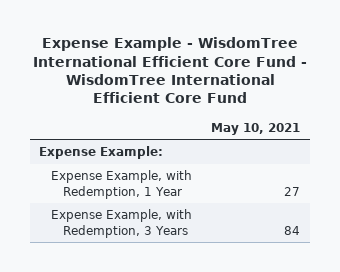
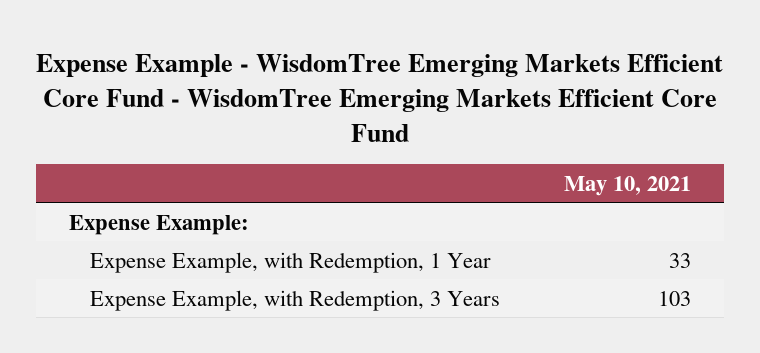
- Expense Example - WisdomTree International Efficient Core Fund - WisdomTree International Efficient Core Fund
+ Expense Example - WisdomTree Emerging Markets Efficient Core Fund - WisdomTree Emerging Markets Efficient Core Fund
- Expense Example, with Redemption, 1 Year | 27
- Expense Example, with Redemption, 3 Years | 84
+ Expense Example, with Redemption, 1 Year | 33
+ Expense Example, with Redemption, 3 Years | 103

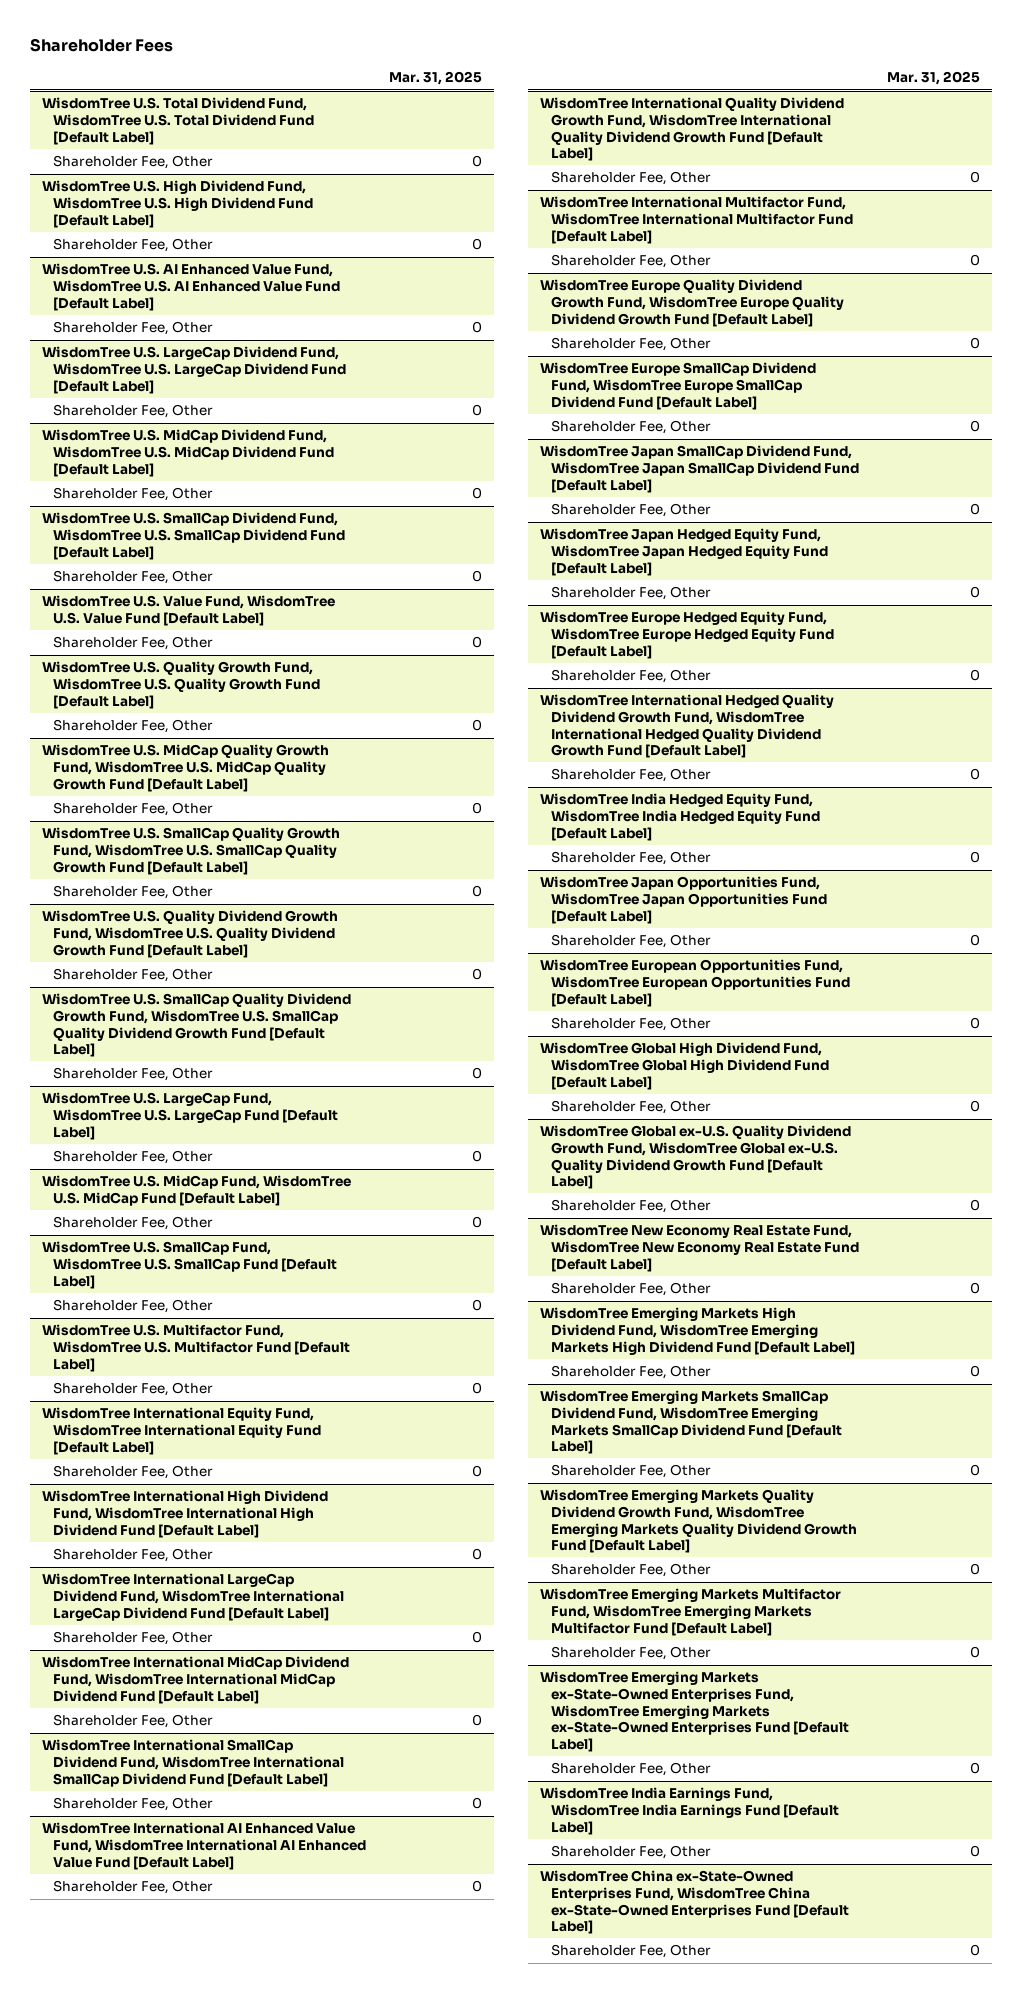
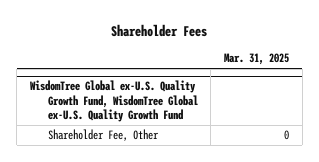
- WisdomTree U.S. Total Dividend Fund, WisdomTree U.S. Total Dividend Fund [Default Label]
- Shareholder Fee, Other | 0
- WisdomTree U.S. High Dividend Fund, WisdomTree U.S. High Dividend Fund [Default Label]
- Shareholder Fee, Other | 0
- WisdomTree U.S. AI Enhanced Value Fund, WisdomTree U.S. AI Enhanced Value Fund [Default Label]
- Shareholder Fee, Other | 0
- WisdomTree U.S. LargeCap Dividend Fund, WisdomTree U.S. LargeCap Dividend Fund [Default Label]
- Shareholder Fee, Other | 0
- WisdomTree U.S. MidCap Dividend Fund, WisdomTree U.S. MidCap Dividend Fund [Default Label]
- Shareholder Fee, Other | 0
- WisdomTree U.S. SmallCap Dividend Fund, WisdomTree U.S. SmallCap Dividend Fund [Default Label]
- Shareholder Fee, Other | 0
- WisdomTree U.S. Value Fund, WisdomTree U.S. Value Fund [Default Label]
- Shareholder Fee, Other | 0
- WisdomTree U.S. Quality Growth Fund, WisdomTree U.S. Quality Growth Fund [Default Label]
- Shareholder Fee, Other | 0
- WisdomTree U.S. MidCap Quality Growth Fund, WisdomTree U.S. MidCap Quality Growth Fund [Default Label]
- Shareholder Fee, Other | 0
- WisdomTree U.S. SmallCap Quality Growth Fund, WisdomTree U.S. SmallCap Quality Growth Fund [Default Label]
- Shareholder Fee, Other | 0
- WisdomTree U.S. Quality Dividend Growth Fund, WisdomTree U.S. Quality Dividend Growth Fund [Default Label]
- Shareholder Fee, Other | 0
- WisdomTree U.S. SmallCap Quality Dividend Growth Fund, WisdomTree U.S. SmallCap Quality Dividend Growth Fund [Default Label]
- Shareholder Fee, Other | 0
- WisdomTree U.S. LargeCap Fund, WisdomTree U.S. LargeCap Fund [Default Label]
- Shareholder Fee, Other | 0
- WisdomTree U.S. MidCap Fund, WisdomTree U.S. MidCap Fund [Default Label]
- Shareholder Fee, Other | 0
- WisdomTree U.S. SmallCap Fund, WisdomTree U.S. SmallCap Fund [Default Label]
- Shareholder Fee, Other | 0
- WisdomTree U.S. Multifactor Fund, WisdomTree U.S. Multifactor Fund [Default Label]
- Shareholder Fee, Other | 0
- WisdomTree International Equity Fund, WisdomTree International Equity Fund [Default Label]
- Shareholder Fee, Other | 0
- WisdomTree International High Dividend Fund, WisdomTree International High Dividend Fund [Default Label]
- Shareholder Fee, Other | 0
- WisdomTree International LargeCap Dividend Fund, WisdomTree International LargeCap Dividend Fund [Default Label]
- Shareholder Fee, Other | 0
- WisdomTree International MidCap Dividend Fund, WisdomTree International MidCap Dividend Fund [Default Label]
- Shareholder Fee, Other | 0
- WisdomTree International SmallCap Dividend Fund, WisdomTree International SmallCap Dividend Fund [Default Label]
- Shareholder Fee, Other | 0
- WisdomTree International AI Enhanced Value Fund, WisdomTree International AI Enhanced Value Fund [Default Label]
- Shareholder Fee, Other | 0
- WisdomTree International Quality Dividend Growth Fund, WisdomTree International Quality Dividend Growth Fund [Default Label]
- Shareholder Fee, Other | 0
- WisdomTree International Multifactor Fund, WisdomTree International Multifactor Fund [Default Label]
- Shareholder Fee, Other | 0
- WisdomTree Europe Quality Dividend Growth Fund, WisdomTree Europe Quality Dividend Growth Fund [Default Label]
- Shareholder Fee, Other | 0
- WisdomTree Europe SmallCap Dividend Fund, WisdomTree Europe SmallCap Dividend Fund [Default Label]
- Shareholder Fee, Other | 0
- WisdomTree Japan SmallCap Dividend Fund, WisdomTree Japan SmallCap Dividend Fund [Default Label]
- Shareholder Fee, Other | 0
- WisdomTree Japan Hedged Equity Fund, WisdomTree Japan Hedged Equity Fund [Default Label]
- Shareholder Fee, Other | 0
- WisdomTree Europe Hedged Equity Fund, WisdomTree Europe Hedged Equity Fund [Default Label]
- Shareholder Fee, Other | 0
- WisdomTree International Hedged Quality Dividend Growth Fund, WisdomTree International Hedged Quality Dividend Growth Fund [Default Label]
- Shareholder Fee, Other | 0
- WisdomTree India Hedged Equity Fund, WisdomTree India Hedged Equity Fund [Default Label]
- Shareholder Fee, Other | 0
- WisdomTree Japan Opportunities Fund, WisdomTree Japan Opportunities Fund [Default Label]
- Shareholder Fee, Other | 0
- WisdomTree European Opportunities Fund, WisdomTree European Opportunities Fund [Default Label]
- Shareholder Fee, Other | 0
- WisdomTree Global High Dividend Fund, WisdomTree Global High Dividend Fund [Default Label]
- Shareholder Fee, Other | 0
- WisdomTree Global ex-U.S. Quality Dividend Growth Fund, WisdomTree Global ex-U.S. Quality Dividend Growth Fund [Default Label]
- Shareholder Fee, Other | 0
- WisdomTree New Economy Real Estate Fund, WisdomTree New Economy Real Estate Fund [Default Label]
- Shareholder Fee, Other | 0
- WisdomTree Emerging Markets High Dividend Fund, WisdomTree Emerging Markets High Dividend Fund [Default Label]
- Shareholder Fee, Other | 0
- WisdomTree Emerging Markets SmallCap Dividend Fund, WisdomTree Emerging Markets SmallCap Dividend Fund [Default Label]
- Shareholder Fee, Other | 0
- WisdomTree Emerging Markets Quality Dividend Growth Fund, WisdomTree Emerging Markets Quality Dividend Growth Fund [Default Label]
- Shareholder Fee, Other | 0
- WisdomTree Emerging Markets Multifactor Fund, WisdomTree Emerging Markets Multifactor Fund [Default Label]
- Shareholder Fee, Other | 0
- WisdomTree Emerging Markets ex-State-Owned Enterprises Fund, WisdomTree Emerging Markets ex-State-Owned Enterprises Fund [Default Label]
- Shareholder Fee, Other | 0
- WisdomTree India Earnings Fund, WisdomTree India Earnings Fund [Default Label]
- Shareholder Fee, Other | 0
- WisdomTree China ex-State-Owned Enterprises Fund, WisdomTree China ex-State-Owned Enterprises Fund [Default Label]
+ WisdomTree Global ex-U.S. Quality Growth Fund, WisdomTree Global ex-U.S. Quality Growth Fund

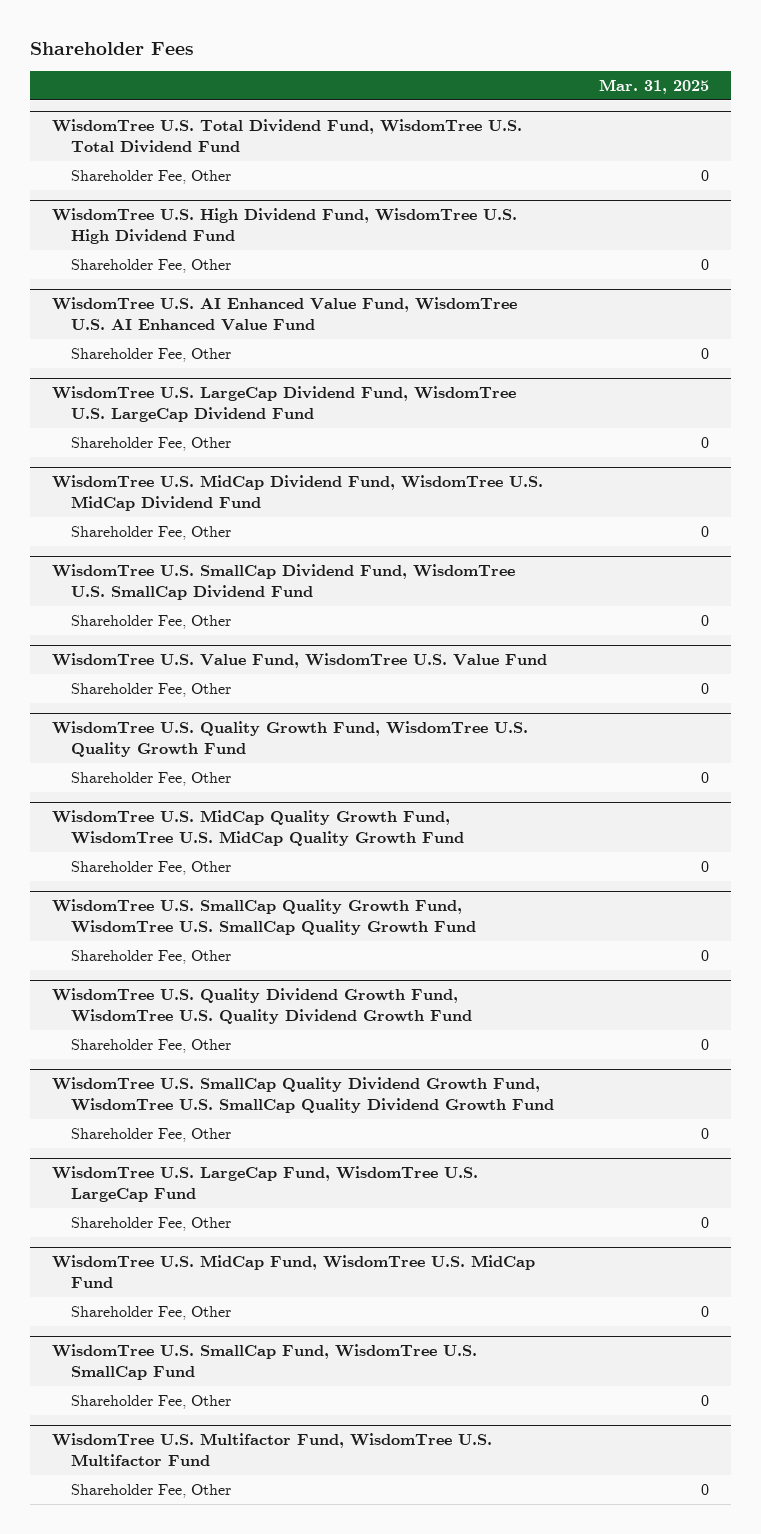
- WisdomTree Global ex-U.S. Quality Growth Fund, WisdomTree Global ex-U.S. Quality Growth Fund
+ WisdomTree U.S. Total Dividend Fund, WisdomTree U.S. Total Dividend Fund
+ WisdomTree U.S. High Dividend Fund, WisdomTree U.S. High Dividend Fund
+ Shareholder Fee, Other | 0
+ WisdomTree U.S. AI Enhanced Value Fund, WisdomTree U.S. AI Enhanced Value Fund
+ Shareholder Fee, Other | 0
+ WisdomTree U.S. LargeCap Dividend Fund, WisdomTree U.S. LargeCap Dividend Fund
+ Shareholder Fee, Other | 0
+ WisdomTree U.S. MidCap Dividend Fund, WisdomTree U.S. MidCap Dividend Fund
+ Shareholder Fee, Other | 0
+ WisdomTree U.S. SmallCap Dividend Fund, WisdomTree U.S. SmallCap Dividend Fund
+ Shareholder Fee, Other | 0
+ WisdomTree U.S. Value Fund, WisdomTree U.S. Value Fund
+ Shareholder Fee, Other | 0
+ WisdomTree U.S. Quality Growth Fund, WisdomTree U.S. Quality Growth Fund
+ Shareholder Fee, Other | 0
+ WisdomTree U.S. MidCap Quality Growth Fund, WisdomTree U.S. MidCap Quality Growth Fund
+ Shareholder Fee, Other | 0
+ WisdomTree U.S. SmallCap Quality Growth Fund, WisdomTree U.S. SmallCap Quality Growth Fund
+ Shareholder Fee, Other | 0
+ WisdomTree U.S. Quality Dividend Growth Fund, WisdomTree U.S. Quality Dividend Growth Fund
+ Shareholder Fee, Other | 0
+ WisdomTree U.S. SmallCap Quality Dividend Growth Fund, WisdomTree U.S. SmallCap Quality Dividend Growth Fund
+ Shareholder Fee, Other | 0
+ WisdomTree U.S. LargeCap Fund, WisdomTree U.S. LargeCap Fund
+ Shareholder Fee, Other | 0
+ WisdomTree U.S. MidCap Fund, WisdomTree U.S. MidCap Fund
+ Shareholder Fee, Other | 0
+ WisdomTree U.S. SmallCap Fund, WisdomTree U.S. SmallCap Fund
+ Shareholder Fee, Other | 0
+ WisdomTree U.S. Multifactor Fund, WisdomTree U.S. Multifactor Fund
+ Shareholder Fee, Other | 0

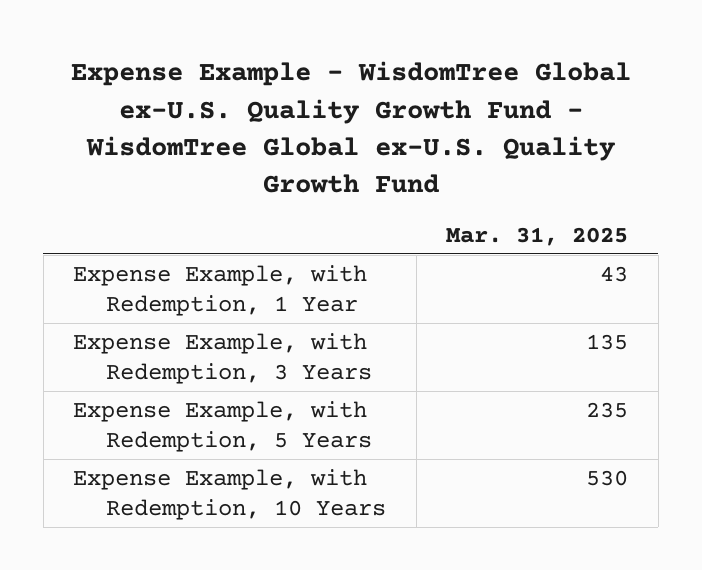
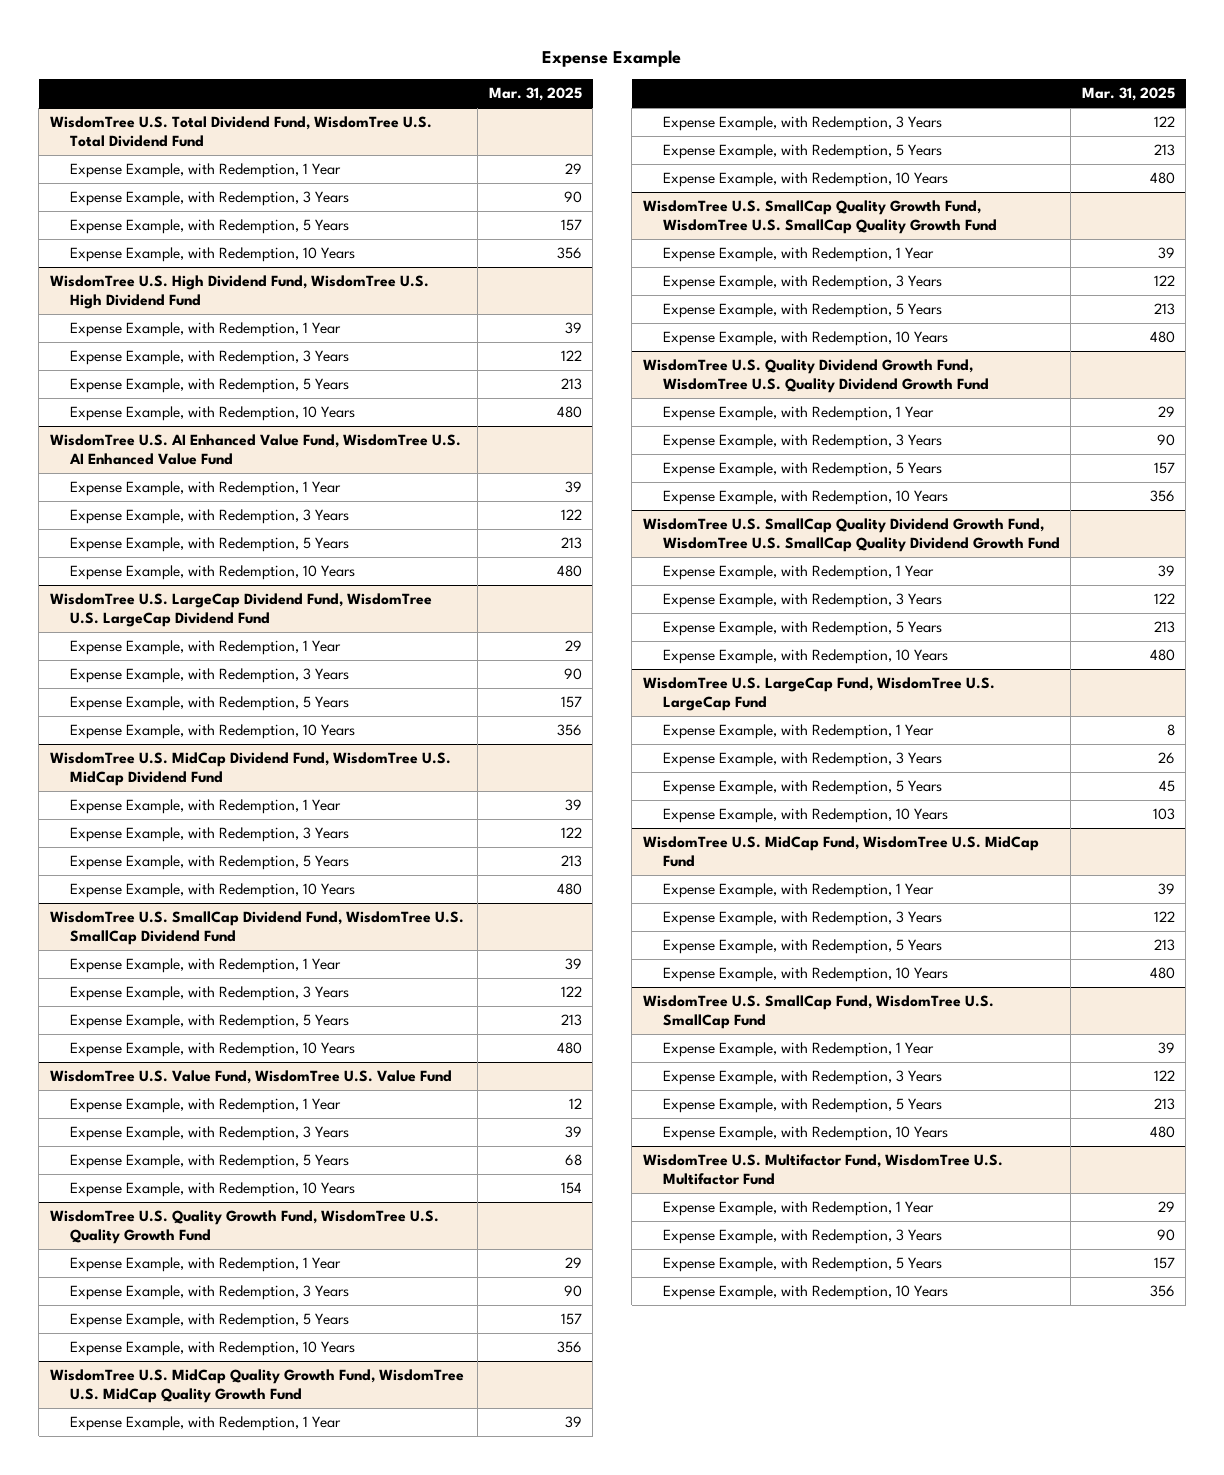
- Expense Example - WisdomTree Global ex-U.S. Quality Growth Fund - WisdomTree Global ex-U.S. Quality Growth Fund
+ Expense Example
- Expense Example, with Redemption, 1 Year | 43
- Expense Example, with Redemption, 3 Years | 135
- Expense Example, with Redemption, 5 Years | 235
- Expense Example, with Redemption, 10 Years | 530
+ WisdomTree U.S. Total Dividend Fund, WisdomTree U.S. Total Dividend Fund
+ Expense Example, with Redemption, 1 Year | 29
+ Expense Example, with Redemption, 3 Years | 90
+ Expense Example, with Redemption, 5 Years | 157
+ Expense Example, with Redemption, 10 Years | 356
+ WisdomTree U.S. High Dividend Fund, WisdomTree U.S. High Dividend Fund
+ Expense Example, with Redemption, 1 Year | 39
+ Expense Example, with Redemption, 3 Years | 122
+ Expense Example, with Redemption, 5 Years | 213
+ Expense Example, with Redemption, 10 Years | 480
+ WisdomTree U.S. AI Enhanced Value Fund, WisdomTree U.S. AI Enhanced Value Fund
+ Expense Example, with Redemption, 1 Year | 39
+ Expense Example, with Redemption, 3 Years | 122
+ Expense Example, with Redemption, 5 Years | 213
+ Expense Example, with Redemption, 10 Years | 480
+ WisdomTree U.S. LargeCap Dividend Fund, WisdomTree U.S. LargeCap Dividend Fund
+ Expense Example, with Redemption, 1 Year | 29
+ Expense Example, with Redemption, 3 Years | 90
+ Expense Example, with Redemption, 5 Years | 157
+ Expense Example, with Redemption, 10 Years | 356
+ WisdomTree U.S. MidCap Dividend Fund, WisdomTree U.S. MidCap Dividend Fund
+ Expense Example, with Redemption, 1 Year | 39
+ Expense Example, with Redemption, 3 Years | 122
+ Expense Example, with Redemption, 5 Years | 213
+ Expense Example, with Redemption, 10 Years | 480
+ WisdomTree U.S. SmallCap Dividend Fund, WisdomTree U.S. SmallCap Dividend Fund
+ Expense Example, with Redemption, 1 Year | 39
+ Expense Example, with Redemption, 3 Years | 122
+ Expense Example, with Redemption, 5 Years | 213
+ Expense Example, with Redemption, 10 Years | 480
+ WisdomTree U.S. Value Fund, WisdomTree U.S. Value Fund
+ Expense Example, with Redemption, 1 Year | 12
+ Expense Example, with Redemption, 3 Years | 39
+ Expense Example, with Redemption, 5 Years | 68
+ Expense Example, with Redemption, 10 Years | 154
+ WisdomTree U.S. Quality Growth Fund, WisdomTree U.S. Quality Growth Fund
+ Expense Example, with Redemption, 1 Year | 29
+ Expense Example, with Redemption, 3 Years | 90
+ Expense Example, with Redemption, 5 Years | 157
+ Expense Example, with Redemption, 10 Years | 356
+ WisdomTree U.S. MidCap Quality Growth Fund, WisdomTree U.S. MidCap Quality Growth Fund
+ Expense Example, with Redemption, 1 Year | 39
+ Expense Example, with Redemption, 3 Years | 122
+ Expense Example, with Redemption, 5 Years | 213
+ Expense Example, with Redemption, 10 Years | 480
+ WisdomTree U.S. SmallCap Quality Growth Fund, WisdomTree U.S. SmallCap Quality Growth Fund
+ Expense Example, with Redemption, 1 Year | 39
+ Expense Example, with Redemption, 3 Years | 122
+ Expense Example, with Redemption, 5 Years | 213
+ Expense Example, with Redemption, 10 Years | 480
+ WisdomTree U.S. Quality Dividend Growth Fund, WisdomTree U.S. Quality Dividend Growth Fund
+ Expense Example, with Redemption, 1 Year | 29
+ Expense Example, with Redemption, 3 Years | 90
+ Expense Example, with Redemption, 5 Years | 157
+ Expense Example, with Redemption, 10 Years | 356
+ WisdomTree U.S. SmallCap Quality Dividend Growth Fund, WisdomTree U.S. SmallCap Quality Dividend Growth Fund
+ Expense Example, with Redemption, 1 Year | 39
+ Expense Example, with Redemption, 3 Years | 122
+ Expense Example, with Redemption, 5 Years | 213
+ Expense Example, with Redemption, 10 Years | 480
+ WisdomTree U.S. LargeCap Fund, WisdomTree U.S. LargeCap Fund
+ Expense Example, with Redemption, 1 Year | 8
+ Expense Example, with Redemption, 3 Years | 26
+ Expense Example, with Redemption, 5 Years | 45
+ Expense Example, with Redemption, 10 Years | 103
+ WisdomTree U.S. MidCap Fund, WisdomTree U.S. MidCap Fund
+ Expense Example, with Redemption, 1 Year | 39
+ Expense Example, with Redemption, 3 Years | 122
+ Expense Example, with Redemption, 5 Years | 213
+ Expense Example, with Redemption, 10 Years | 480
+ WisdomTree U.S. SmallCap Fund, WisdomTree U.S. SmallCap Fund
+ Expense Example, with Redemption, 1 Year | 39
+ Expense Example, with Redemption, 3 Years | 122
+ Expense Example, with Redemption, 5 Years | 213
+ Expense Example, with Redemption, 10 Years | 480
+ WisdomTree U.S. Multifactor Fund, WisdomTree U.S. Multifactor Fund
+ Expense Example, with Redemption, 1 Year | 29
+ Expense Example, with Redemption, 3 Years | 90
+ Expense Example, with Redemption, 5 Years | 157
+ Expense Example, with Redemption, 10 Years | 356

